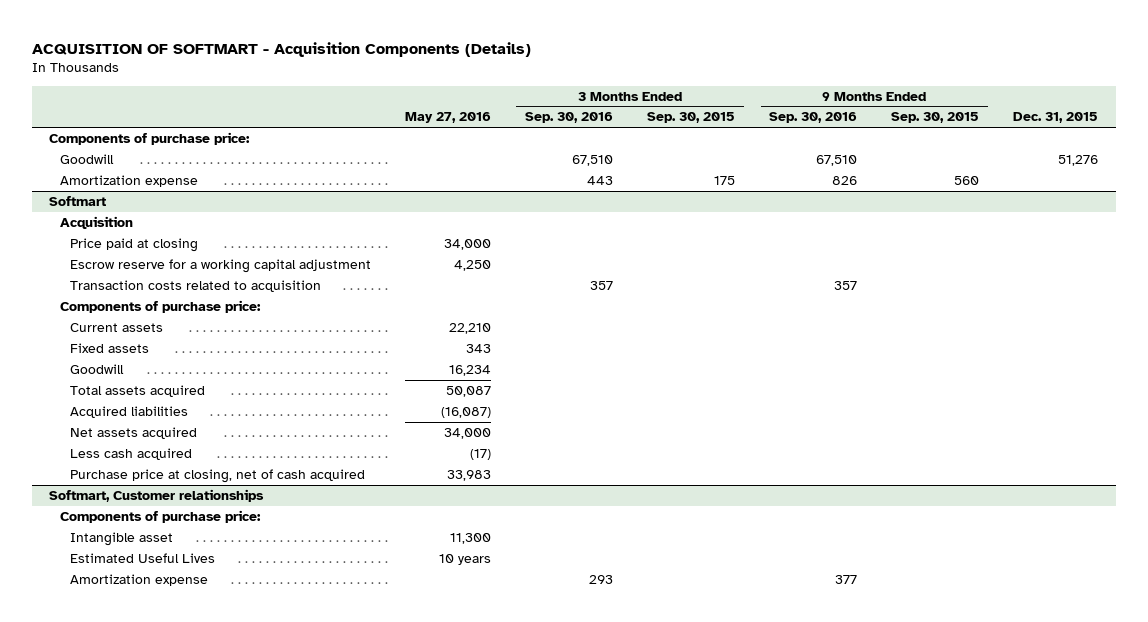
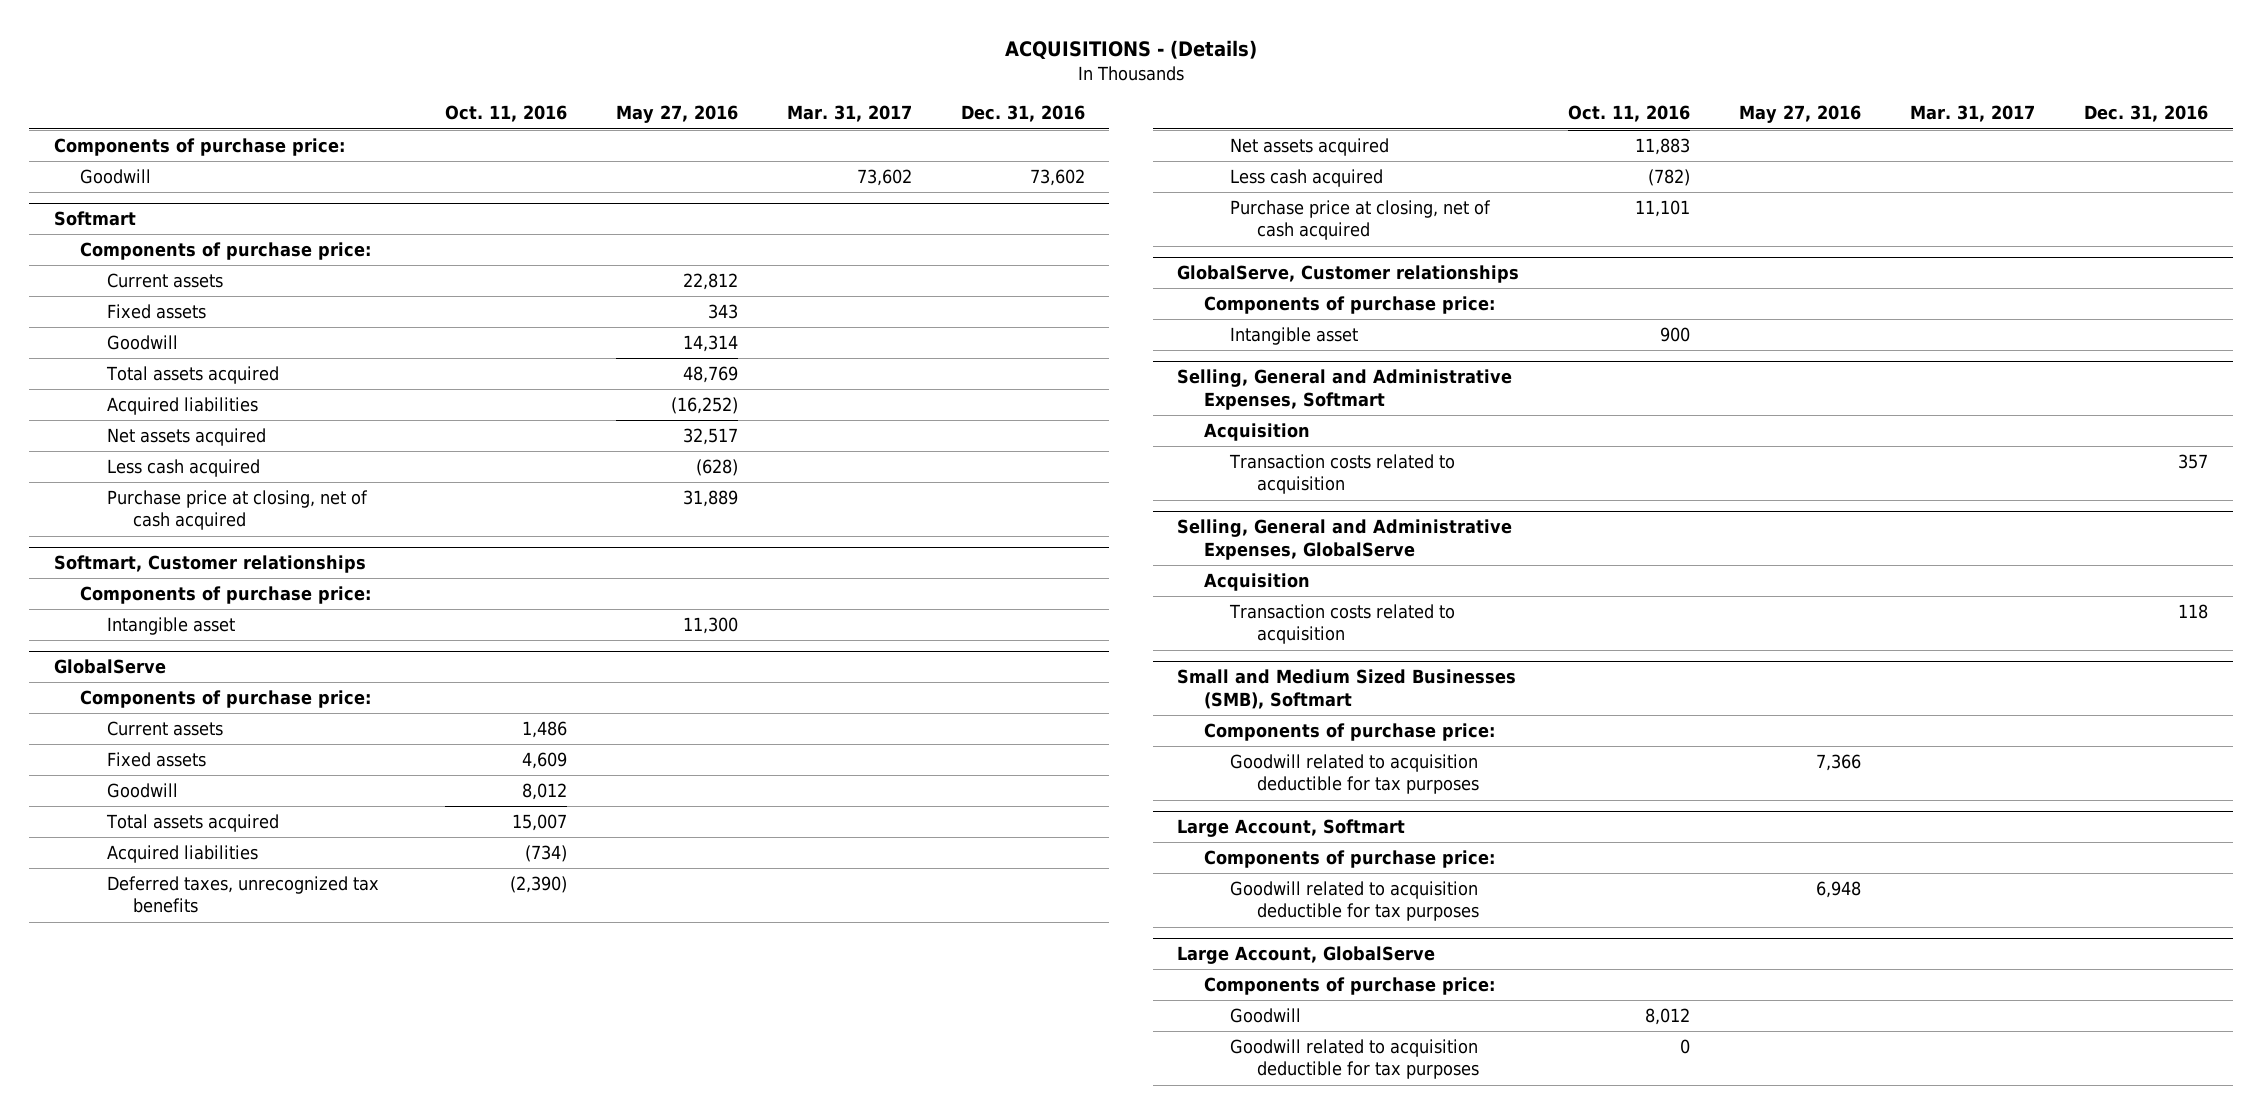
- ACQUISITION OF SOFTMART - Acquisition Components (Details)
+ ACQUISITIONS - (Details)
- | May 27, 2016 | 3 Months Ended Sep. 30, 2016 | 3 Months Ended Sep. 30, 2015 | 9 Months Ended Sep. 30, 2016 | 9 Months Ended Sep. 30, 2015 | Dec. 31, 2015
+ | Oct. 11, 2016 | May 27, 2016 | Mar. 31, 2017 | Dec. 31, 2016
- Amortization expense | | 443 | 175 | 826 | 560 |
@ Softmart
- Acquisition
- Price paid at closing | 34,000 | | | | |
- Escrow reserve for a working capital adjustment | 4,250 | | | | |
- Transaction costs related to acquisition | | 357 | | 357 | |
- Current assets | 22,210 | | | | |
+ Current assets | | 22,812 | |
- Goodwill | 16,234 | | | | |
- Total assets acquired | 50,087 | | | | |
- Acquired liabilities | (16,087) | | | | |
- Net assets acquired | 34,000 | | | | |
- Less cash acquired | (17) | | | | |
- Purchase price at closing, net of cash acquired | 33,983 | | | | |
+ Goodwill | | 14,314 | |
+ Total assets acquired | | 48,769 | |
+ Acquired liabilities | | (16,252) | |
+ Net assets acquired | | 32,517 | |
+ Less cash acquired | | (628) | |
+ Purchase price at closing, net of cash acquired | | 31,889 | |
@ Softmart, Customer relationships
- Estimated Useful Lives | 10 years | | | | |
- Amortization expense | | 293 | | 377 | |
+ GlobalServe
+ Components of purchase price:
+ Current assets | 1,486 | | |
+ Fixed assets | 4,609 | | |
+ Goodwill | 8,012 | | |
+ Total assets acquired | 15,007 | | |
+ Acquired liabilities | (734) | | |
+ Deferred taxes, unrecognized tax benefits | (2,390) | | |
+ Net assets acquired | 11,883 | | |
+ Less cash acquired | (782) | | |
+ Purchase price at closing, net of cash acquired | 11,101 | | |
+ GlobalServe, Customer relationships
+ Components of purchase price:
+ Intangible asset | 900 | | |
+ Selling, General and Administrative Expenses, Softmart
+ Acquisition
+ Transaction costs related to acquisition | | | | 357
+ Selling, General and Administrative Expenses, GlobalServe
+ Acquisition
+ Transaction costs related to acquisition | | | | 118
+ Small and Medium Sized Businesses (SMB), Softmart
+ Components of purchase price:
+ Goodwill related to acquisition deductible for tax purposes | | 7,366 | |
+ Large Account, Softmart
+ Components of purchase price:
+ Goodwill related to acquisition deductible for tax purposes | | 6,948 | |
+ Large Account, GlobalServe
+ Components of purchase price:
+ Goodwill | 8,012 | | |
+ Goodwill related to acquisition deductible for tax purposes | 0 | | |

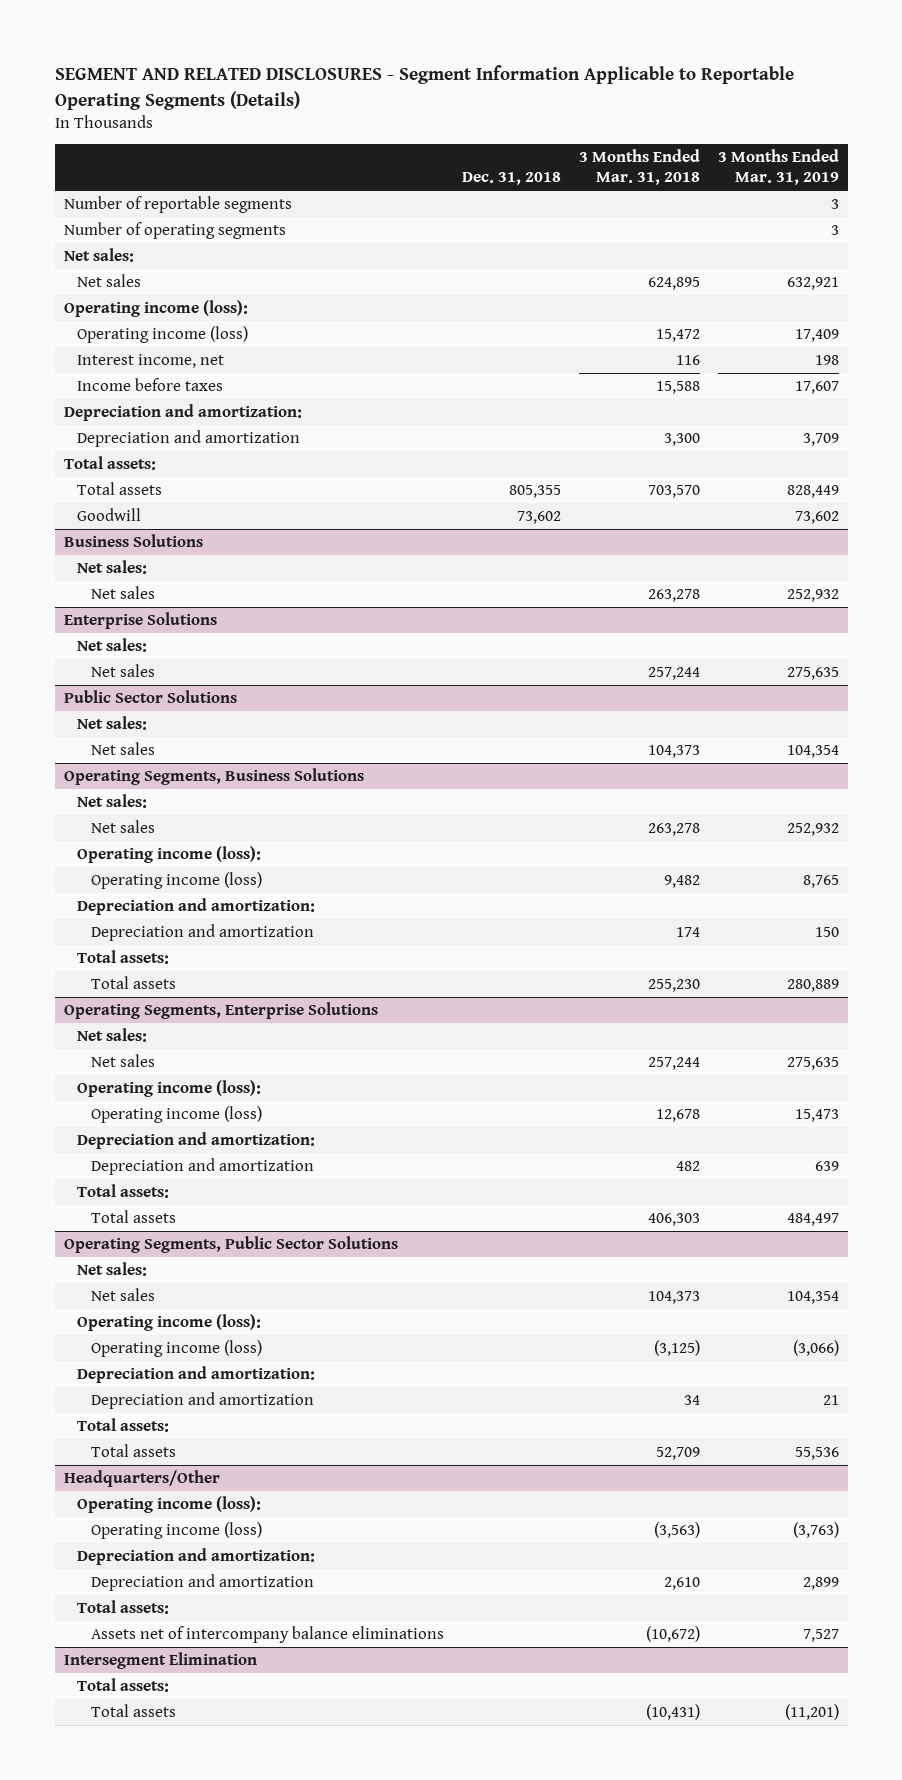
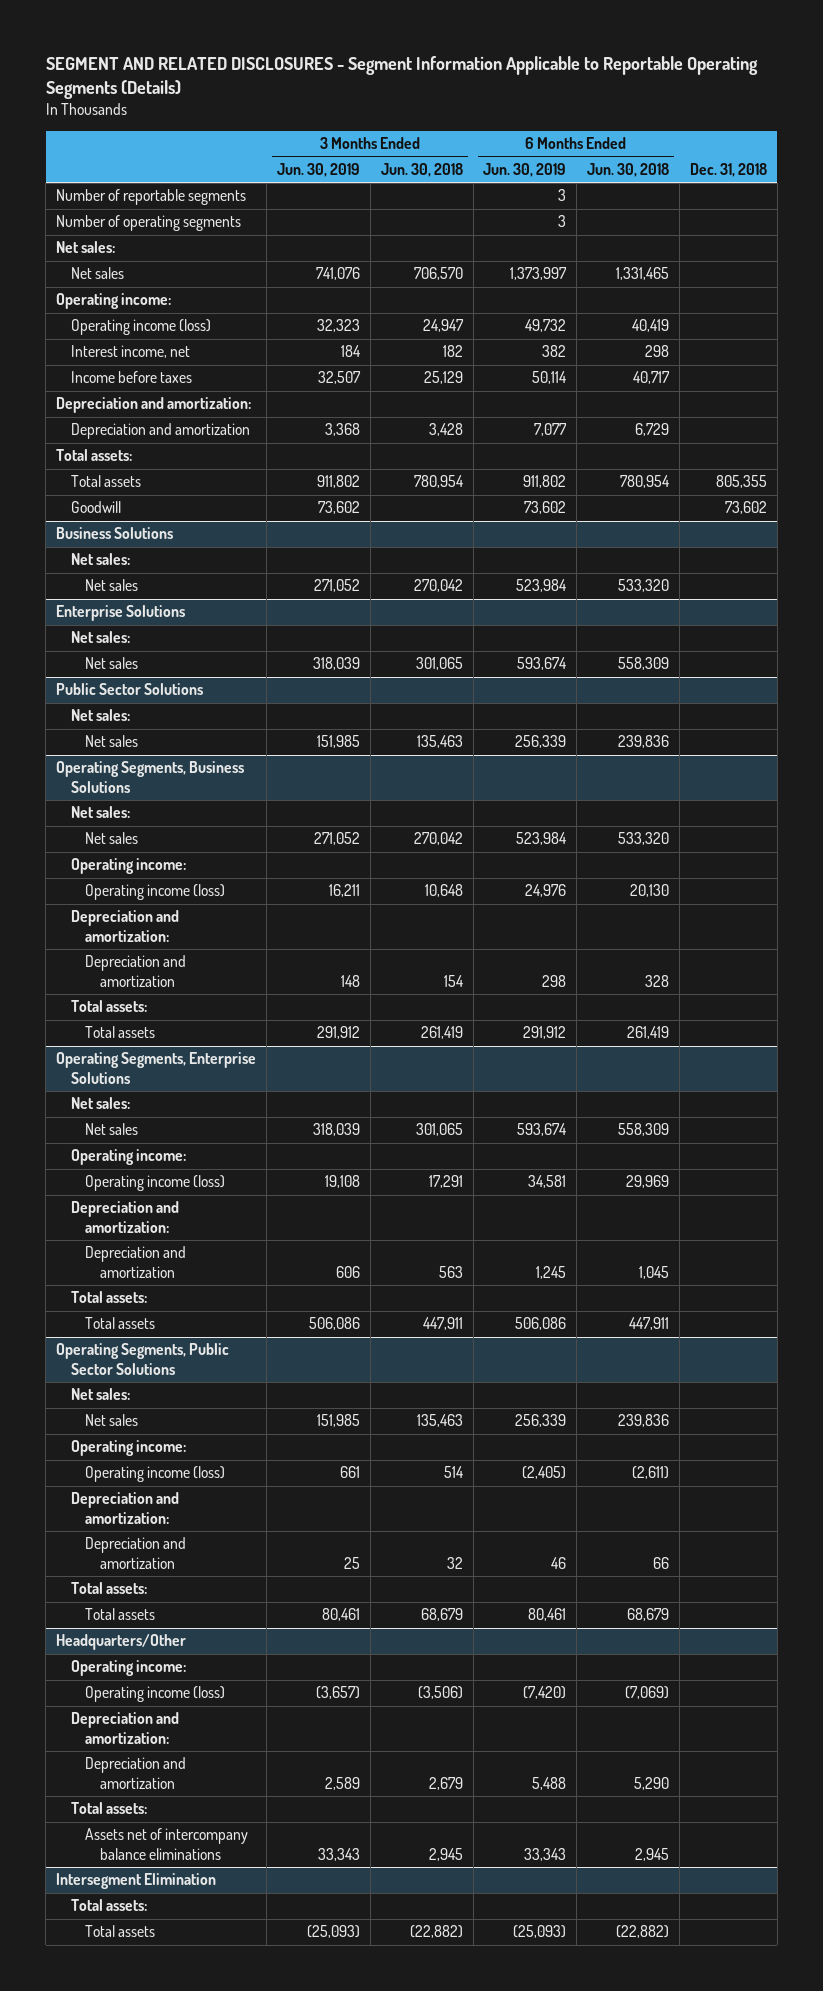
- | Dec. 31, 2018 | 3 Months Ended Mar. 31, 2018 | 3 Months Ended Mar. 31, 2019
+ | 3 Months Ended Jun. 30, 2019 | 3 Months Ended Jun. 30, 2018 | 6 Months Ended Jun. 30, 2019 | 6 Months Ended Jun. 30, 2018 | Dec. 31, 2018
- Operating income (loss):
+ Operating income:
@ Operating Segments, Business Solutions
- Operating income (loss):
+ Operating income:
@ Operating Segments, Enterprise Solutions
- Operating income (loss):
+ Operating income:
@ Operating Segments, Public Sector Solutions
- Operating income (loss):
+ Operating income:
@ Headquarters/Other
- Operating income (loss):
+ Operating income:

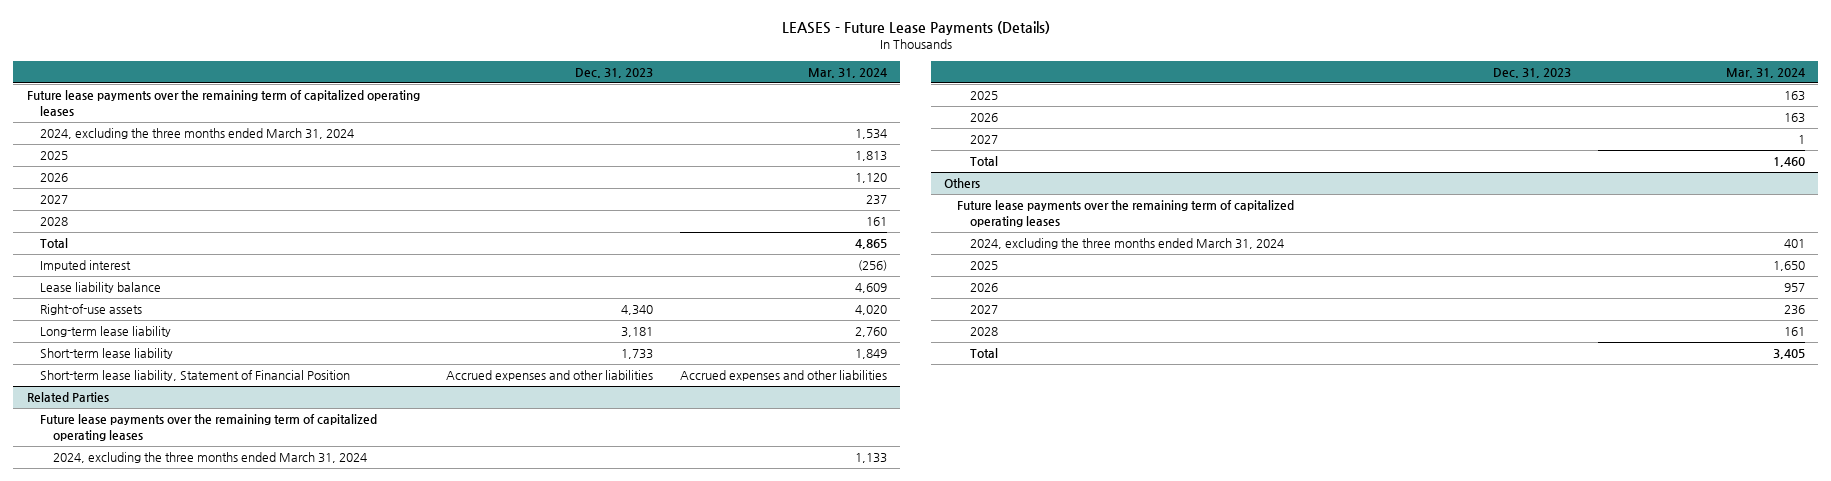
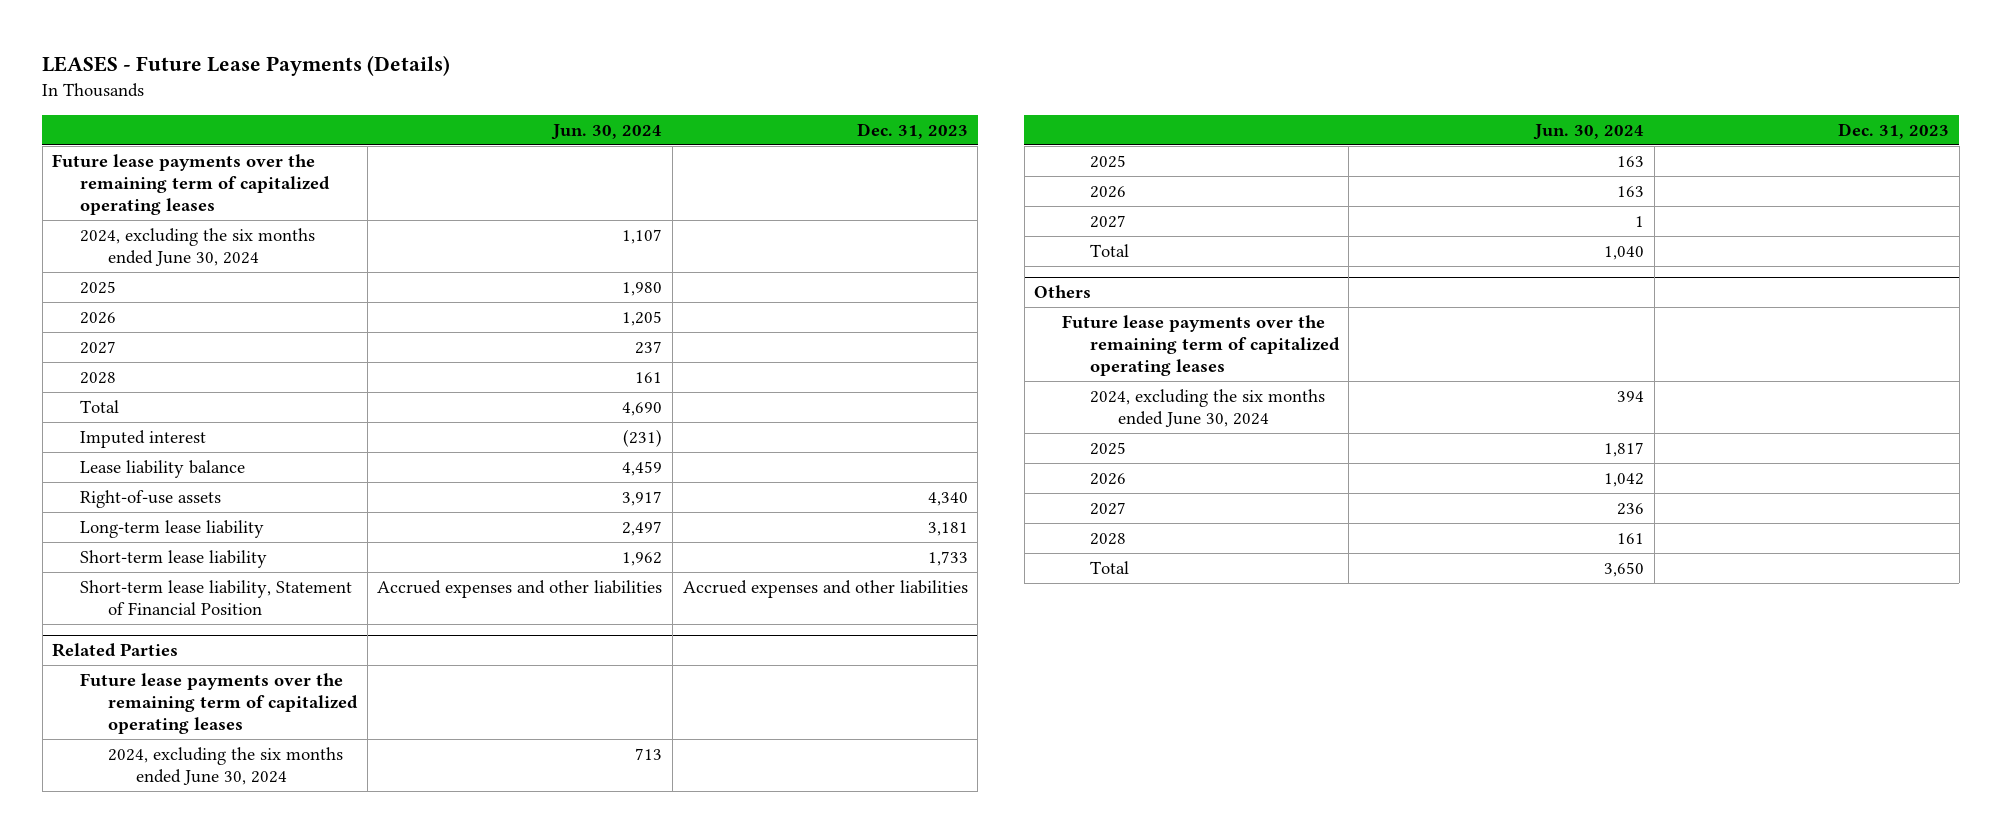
- | Dec. 31, 2023 | Mar. 31, 2024
+ | Jun. 30, 2024 | Dec. 31, 2023
- 2024, excluding the three months ended March 31, 2024 | | 1,534
+ 2024, excluding the six months ended June 30, 2024 | 1,107 |
@ Related Parties
- 2024, excluding the three months ended March 31, 2024 | | 1,133
+ 2024, excluding the six months ended June 30, 2024 | 713 |
@ Others
- 2024, excluding the three months ended March 31, 2024 | | 401
+ 2024, excluding the six months ended June 30, 2024 | 394 |

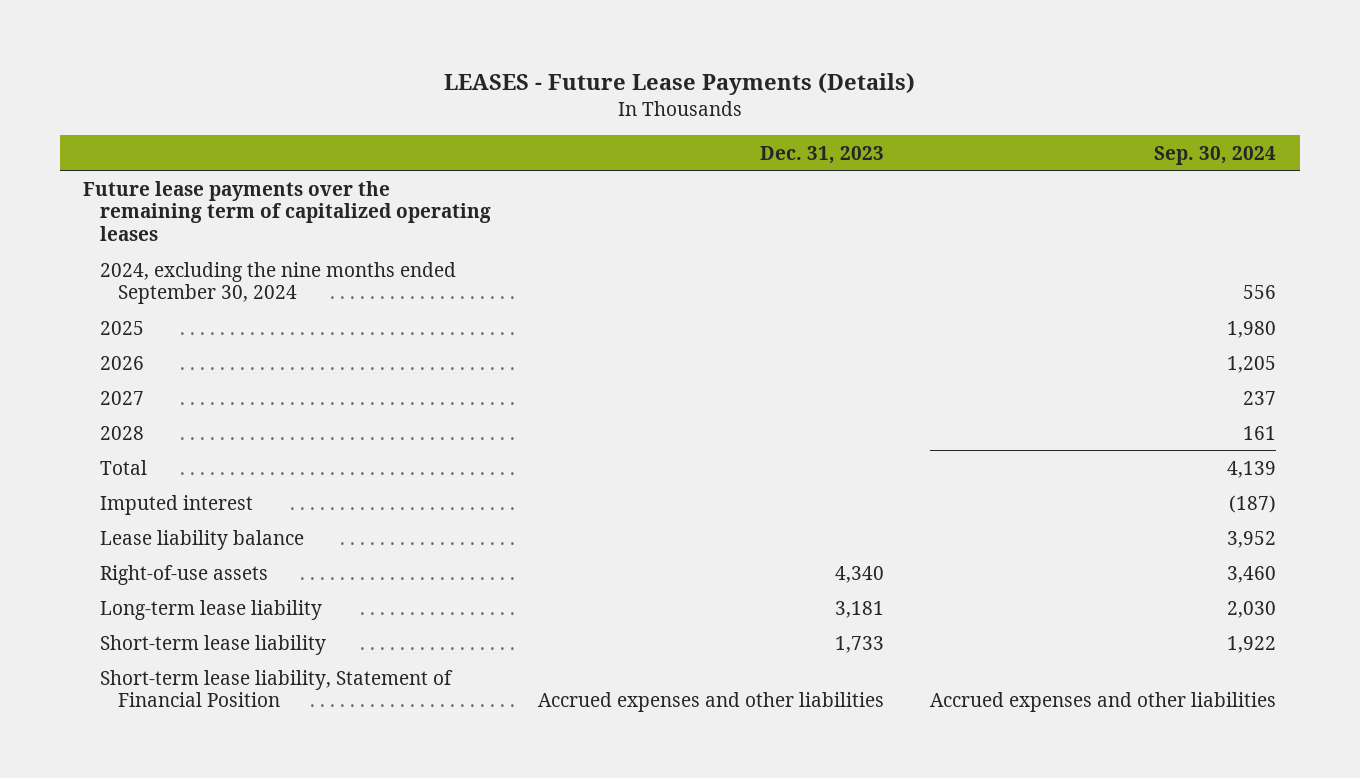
- | Jun. 30, 2024 | Dec. 31, 2023
+ | Dec. 31, 2023 | Sep. 30, 2024
- 2024, excluding the six months ended June 30, 2024 | 1,107 |
+ 2024, excluding the nine months ended September 30, 2024 | | 556
- Related Parties
- Future lease payments over the remaining term of capitalized operating leases
- 2024, excluding the six months ended June 30, 2024 | 713 |
- 2025 | 163 |
- 2026 | 163 |
- 2027 | 1 |
- Total | 1,040 |
- Others
- Future lease payments over the remaining term of capitalized operating leases
- 2024, excluding the six months ended June 30, 2024 | 394 |
- 2025 | 1,817 |
- 2026 | 1,042 |
- 2027 | 236 |
- 2028 | 161 |
- Total | 3,650 |

